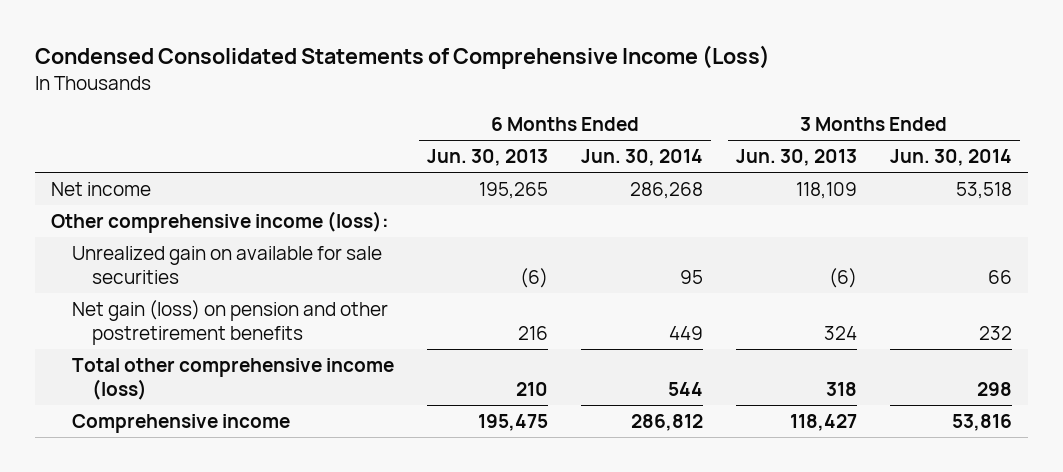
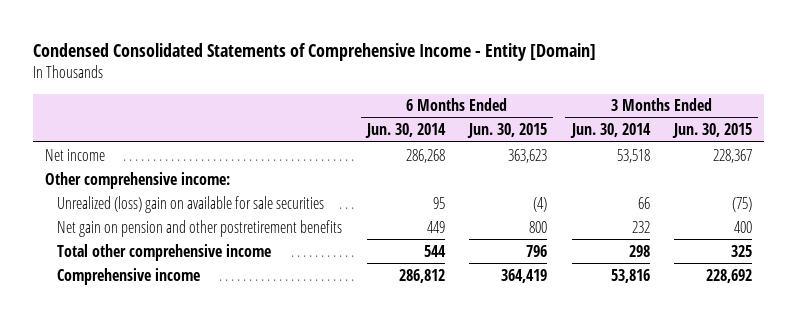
- Condensed Consolidated Statements of Comprehensive Income (Loss)
+ Condensed Consolidated Statements of Comprehensive Income - Entity [Domain]
- | 6 Months Ended Jun. 30, 2013 | 6 Months Ended Jun. 30, 2014 | 3 Months Ended Jun. 30, 2013 | 3 Months Ended Jun. 30, 2014
+ | 6 Months Ended Jun. 30, 2014 | 6 Months Ended Jun. 30, 2015 | 3 Months Ended Jun. 30, 2014 | 3 Months Ended Jun. 30, 2015
- Other comprehensive income (loss):
- Unrealized gain on available for sale securities | (6) | 95 | (6) | 66
- Net gain (loss) on pension and other postretirement benefits | 216 | 449 | 324 | 232
- Total other comprehensive income (loss) | 210 | 544 | 318 | 298
+ Other comprehensive income:
+ Unrealized (loss) gain on available for sale securities | 95 | (4) | 66 | (75)
+ Net gain on pension and other postretirement benefits | 449 | 800 | 232 | 400
+ Total other comprehensive income | 544 | 796 | 298 | 325

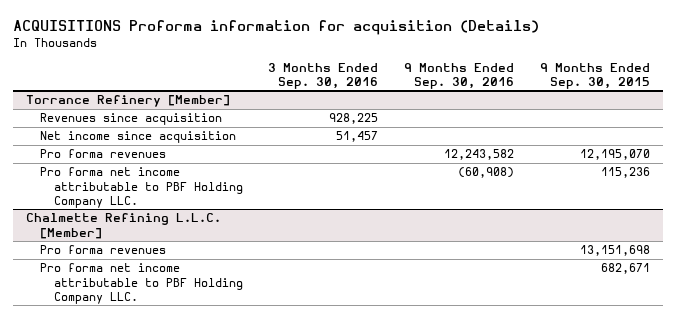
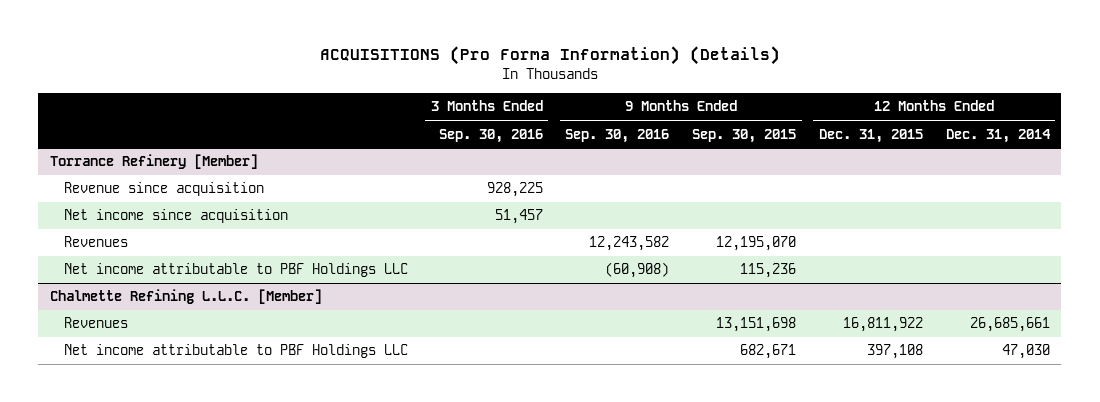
- ACQUISITIONS Proforma information for acquisition (Details)
+ ACQUISITIONS (Pro Forma Information) (Details)
- | 3 Months Ended Sep. 30, 2016 | 9 Months Ended Sep. 30, 2016 | 9 Months Ended Sep. 30, 2015
+ | 3 Months Ended Sep. 30, 2016 | 9 Months Ended Sep. 30, 2016 | 9 Months Ended Sep. 30, 2015 | 12 Months Ended Dec. 31, 2015 | 12 Months Ended Dec. 31, 2014
@ Torrance Refinery [Member]
- Revenues since acquisition | 928,225 | |
+ Revenue since acquisition | 928,225 | | | |
- Pro forma revenues | | 12,243,582 | 12,195,070
- Pro forma net income attributable to PBF Holding Company LLC. | | (60,908) | 115,236
+ Revenues | | 12,243,582 | 12,195,070 | |
+ Net income attributable to PBF Holdings LLC | | (60,908) | 115,236 | |
@ Chalmette Refining L.L.C. [Member]
- Pro forma revenues | | | 13,151,698
- Pro forma net income attributable to PBF Holding Company LLC. | | | 682,671
+ Revenues | | | 13,151,698 | 16,811,922 | 26,685,661
+ Net income attributable to PBF Holdings LLC | | | 682,671 | 397,108 | 47,030

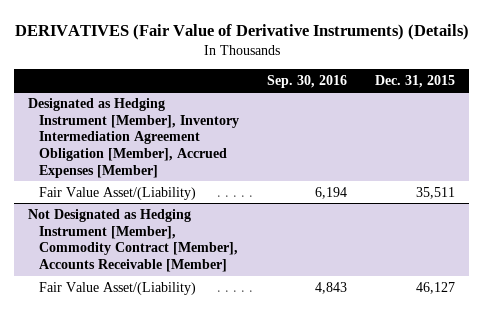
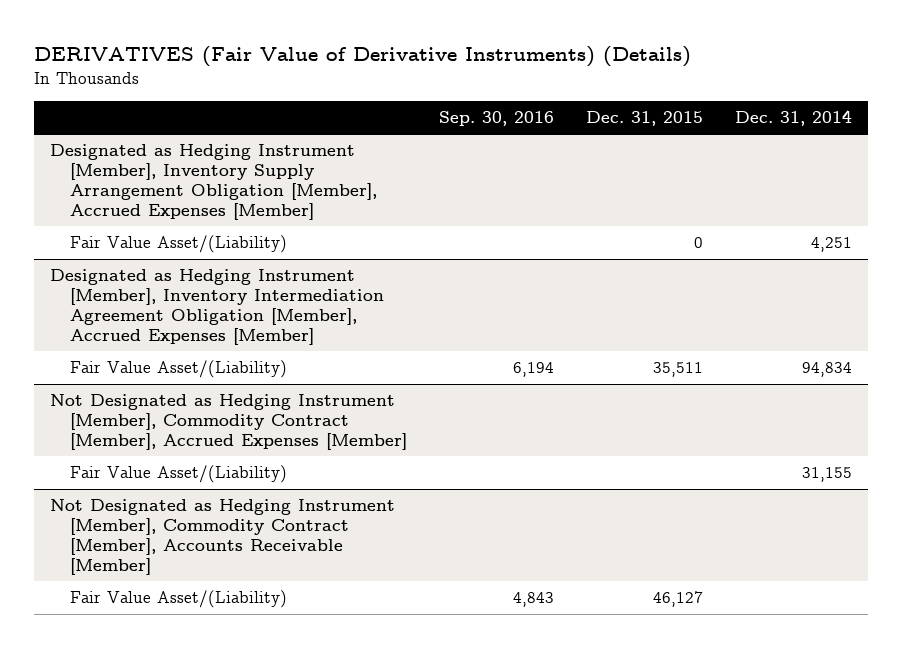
- | Sep. 30, 2016 | Dec. 31, 2015
+ | Sep. 30, 2016 | Dec. 31, 2015 | Dec. 31, 2014
+ Designated as Hedging Instrument [Member], Inventory Supply Arrangement Obligation [Member], Accrued Expenses [Member]
+ Fair Value Asset/(Liability) | | 0 | 4,251
+ Not Designated as Hedging Instrument [Member], Commodity Contract [Member], Accrued Expenses [Member]
+ Fair Value Asset/(Liability) | | | 31,155

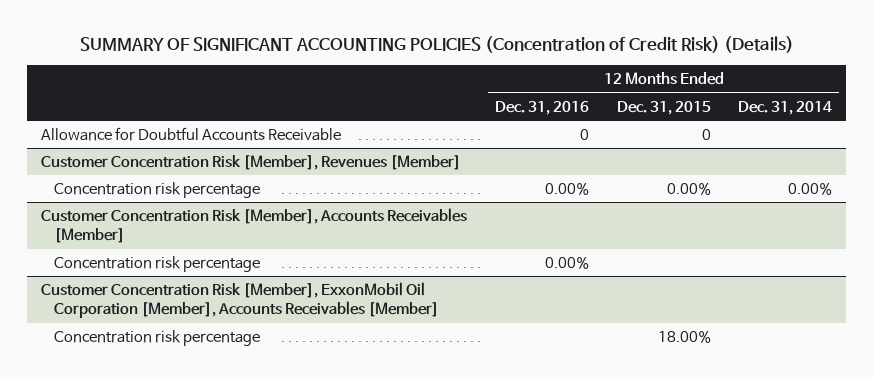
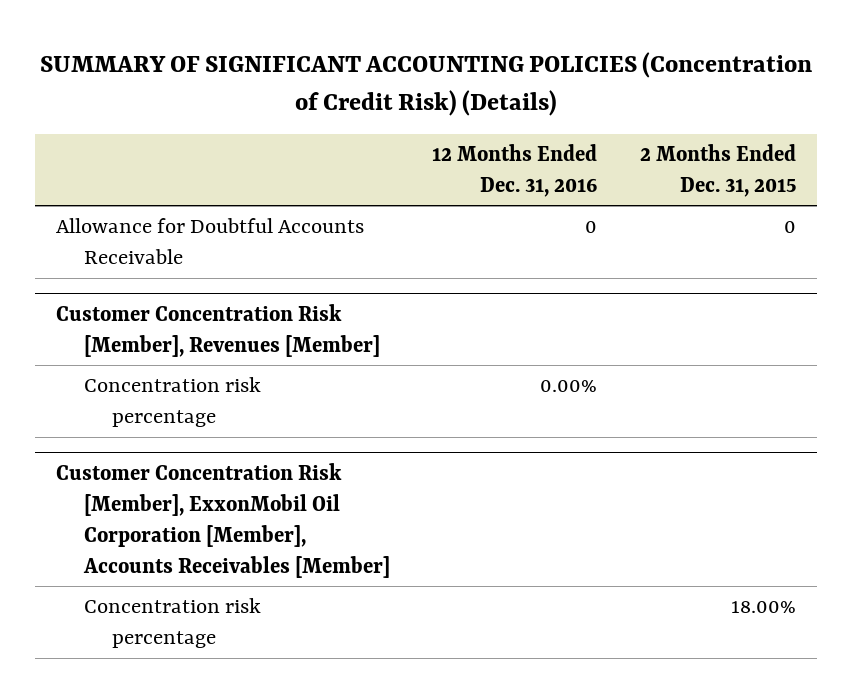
- | 12 Months Ended Dec. 31, 2016 | 12 Months Ended Dec. 31, 2015 | 12 Months Ended Dec. 31, 2014
+ | 12 Months Ended Dec. 31, 2016 | 2 Months Ended Dec. 31, 2015
- Customer Concentration Risk [Member], Accounts Receivables [Member]
- Concentration risk percentage | 0.00% | |

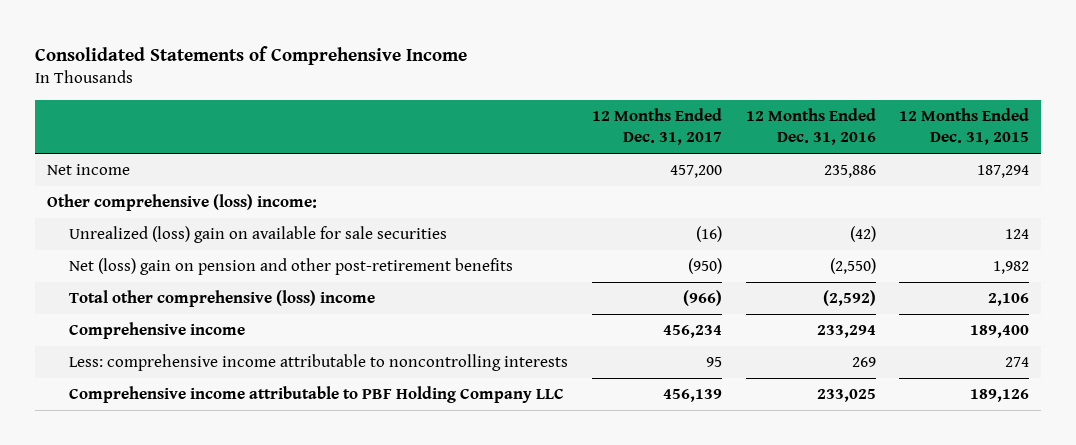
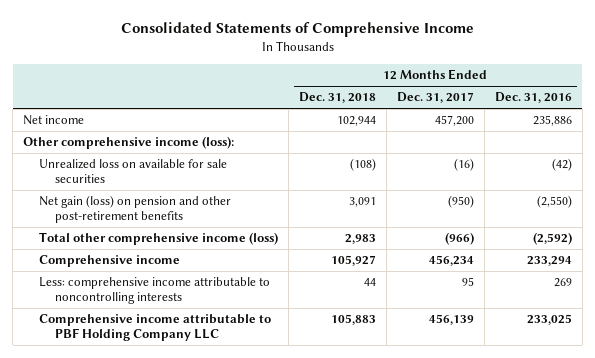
- | 12 Months Ended Dec. 31, 2017 | 12 Months Ended Dec. 31, 2016 | 12 Months Ended Dec. 31, 2015
+ | 12 Months Ended Dec. 31, 2018 | 12 Months Ended Dec. 31, 2017 | 12 Months Ended Dec. 31, 2016
- Other comprehensive (loss) income:
- Unrealized (loss) gain on available for sale securities | (16) | (42) | 124
- Net (loss) gain on pension and other post-retirement benefits | (950) | (2,550) | 1,982
- Total other comprehensive (loss) income | (966) | (2,592) | 2,106
+ Other comprehensive income (loss):
+ Unrealized loss on available for sale securities | (108) | (16) | (42)
+ Net gain (loss) on pension and other post-retirement benefits | 3,091 | (950) | (2,550)
+ Total other comprehensive income (loss) | 2,983 | (966) | (2,592)

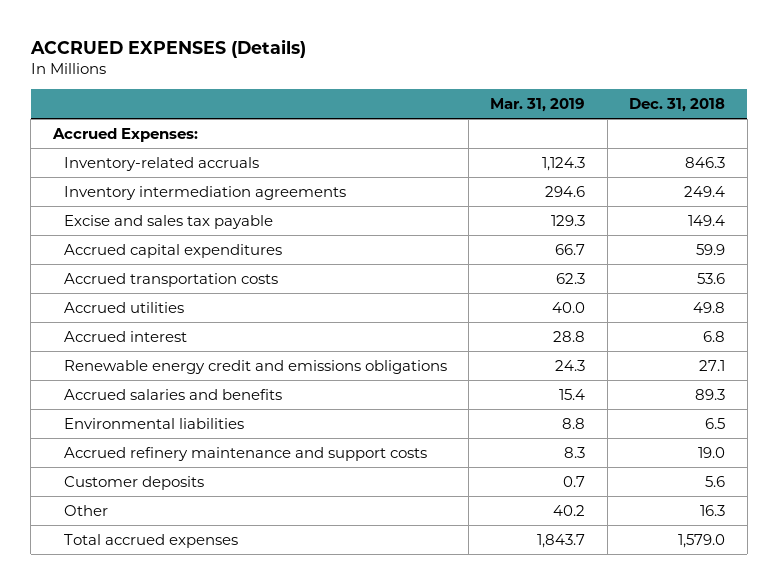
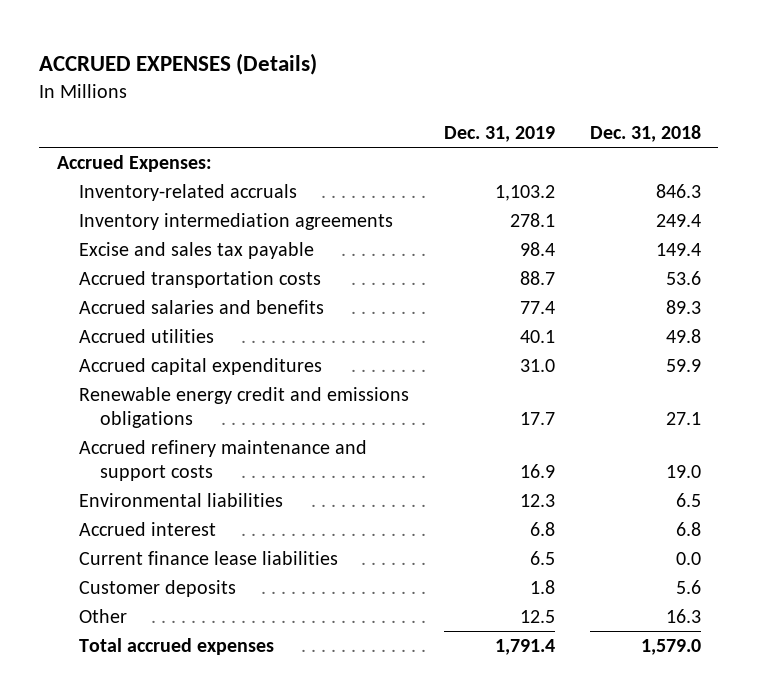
- | Mar. 31, 2019 | Dec. 31, 2018
+ | Dec. 31, 2019 | Dec. 31, 2018
moved up: Accrued salaries and benefits | 77.4 | 89.3
moved down: Accrued capital expenditures | 31.0 | 59.9
moved down: Environmental liabilities | 12.3 | 6.5
moved down: Accrued interest | 6.8 | 6.8
+ Current finance lease liabilities | 6.5 | 0.0

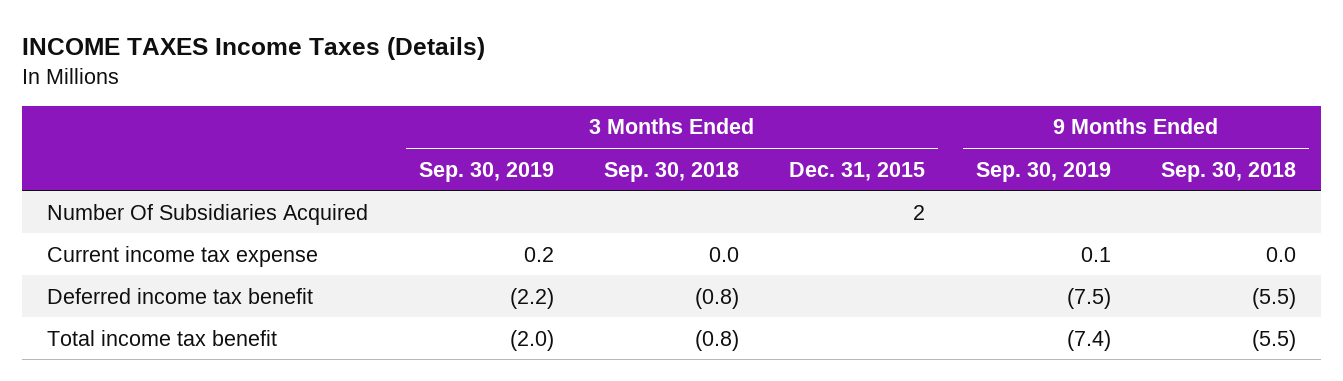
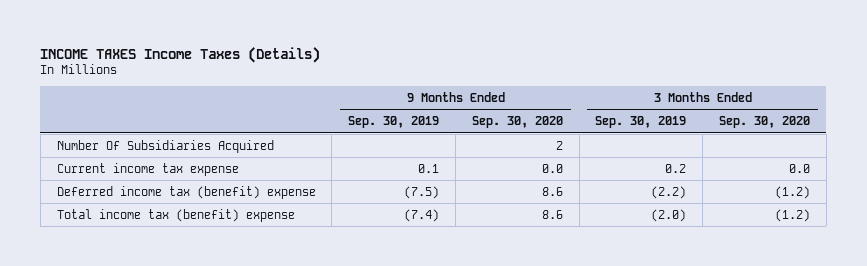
- | 3 Months Ended Sep. 30, 2019 | 3 Months Ended Sep. 30, 2018 | 3 Months Ended Dec. 31, 2015 | 9 Months Ended Sep. 30, 2019 | 9 Months Ended Sep. 30, 2018
+ | 9 Months Ended Sep. 30, 2019 | 9 Months Ended Sep. 30, 2020 | 3 Months Ended Sep. 30, 2019 | 3 Months Ended Sep. 30, 2020
- Deferred income tax benefit | (2.2) | (0.8) | | (7.5) | (5.5)
- Total income tax benefit | (2.0) | (0.8) | | (7.4) | (5.5)
+ Deferred income tax (benefit) expense | (7.5) | 8.6 | (2.2) | (1.2)
+ Total income tax (benefit) expense | (7.4) | 8.6 | (2.0) | (1.2)

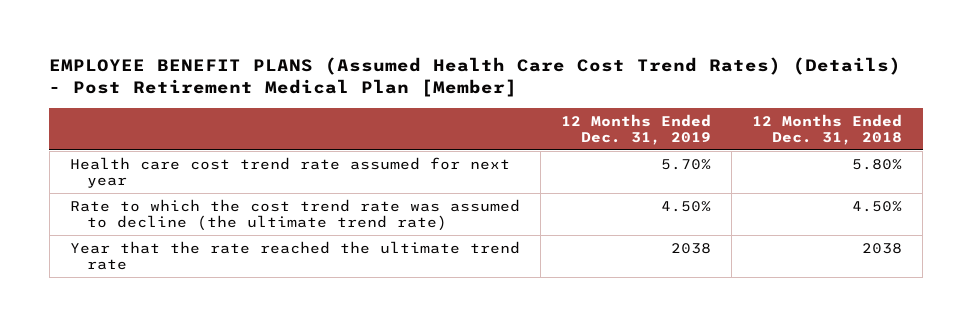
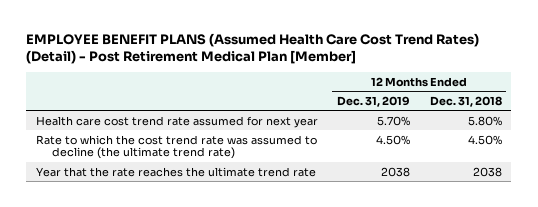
- EMPLOYEE BENEFIT PLANS (Assumed Health Care Cost Trend Rates) (Details) - Post Retirement Medical Plan [Member]
+ EMPLOYEE BENEFIT PLANS (Assumed Health Care Cost Trend Rates) (Detail) - Post Retirement Medical Plan [Member]
- Year that the rate reached the ultimate trend rate | 2038 | 2038
+ Year that the rate reaches the ultimate trend rate | 2038 | 2038

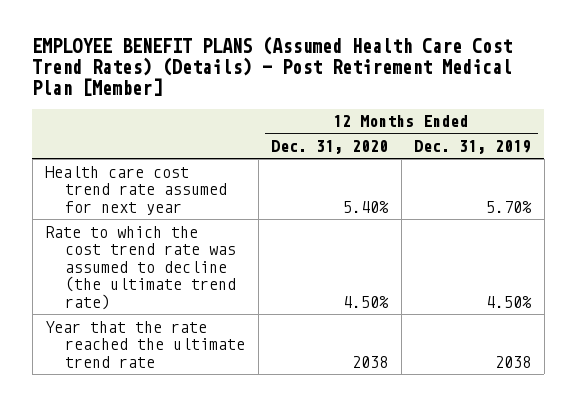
- EMPLOYEE BENEFIT PLANS (Assumed Health Care Cost Trend Rates) (Detail) - Post Retirement Medical Plan [Member]
+ EMPLOYEE BENEFIT PLANS (Assumed Health Care Cost Trend Rates) (Details) - Post Retirement Medical Plan [Member]
- | 12 Months Ended Dec. 31, 2019 | 12 Months Ended Dec. 31, 2018
+ | 12 Months Ended Dec. 31, 2020 | 12 Months Ended Dec. 31, 2019
- Year that the rate reaches the ultimate trend rate | 2038 | 2038
+ Year that the rate reached the ultimate trend rate | 2038 | 2038

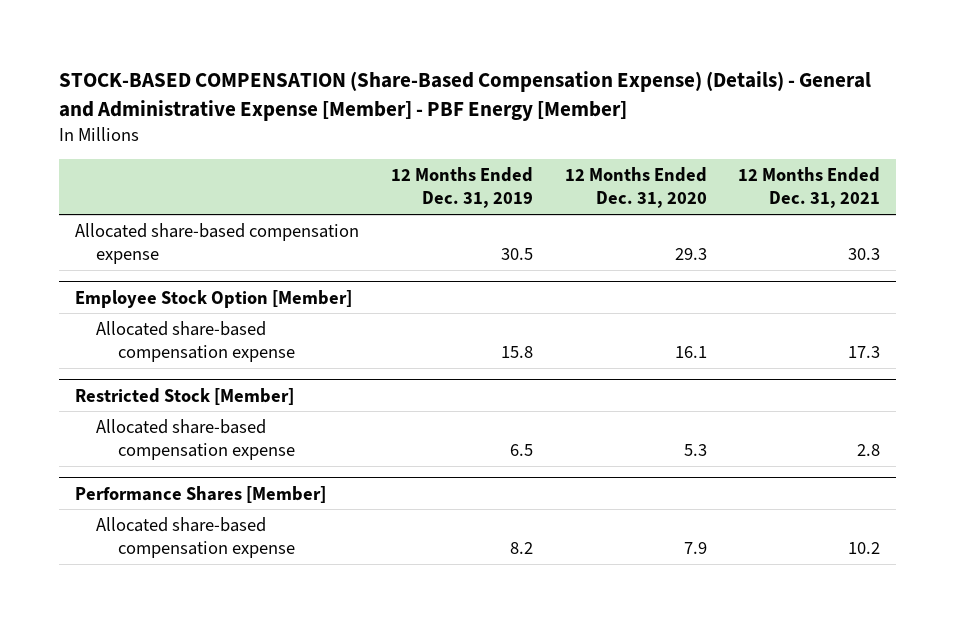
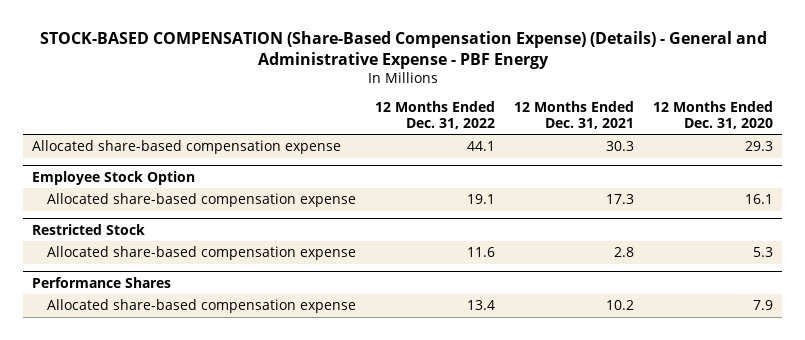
- STOCK-BASED COMPENSATION (Share-Based Compensation Expense) (Details) - General and Administrative Expense [Member] - PBF Energy [Member]
+ STOCK-BASED COMPENSATION (Share-Based Compensation Expense) (Details) - General and Administrative Expense - PBF Energy
- | 12 Months Ended Dec. 31, 2019 | 12 Months Ended Dec. 31, 2020 | 12 Months Ended Dec. 31, 2021
+ | 12 Months Ended Dec. 31, 2022 | 12 Months Ended Dec. 31, 2021 | 12 Months Ended Dec. 31, 2020
- Employee Stock Option [Member]
+ Employee Stock Option
- Restricted Stock [Member]
+ Restricted Stock
- Performance Shares [Member]
+ Performance Shares

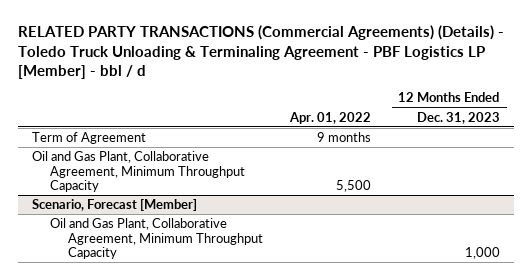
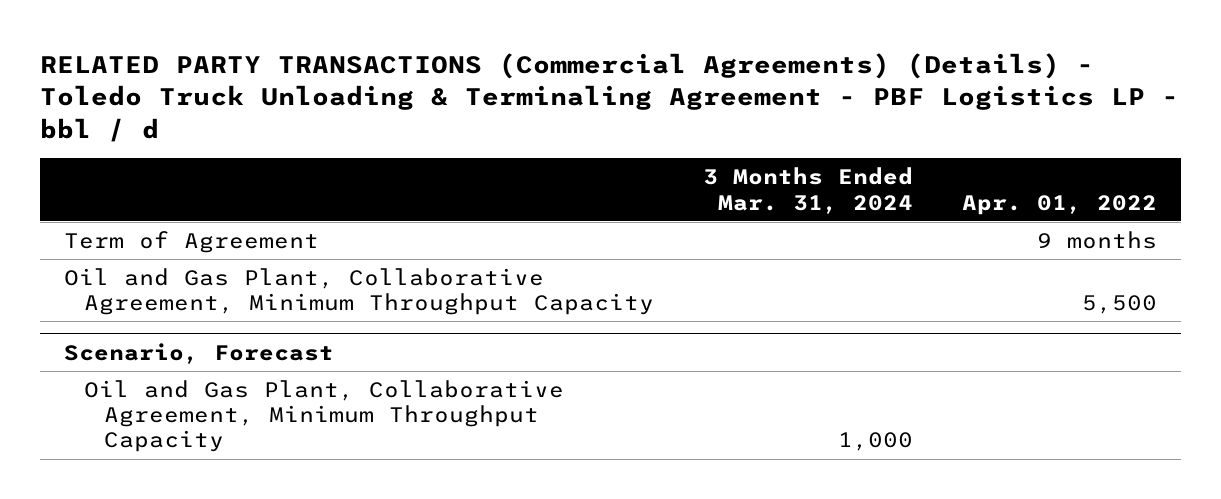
- RELATED PARTY TRANSACTIONS (Commercial Agreements) (Details) - Toledo Truck Unloading & Terminaling Agreement - PBF Logistics LP [Member] - bbl / d
+ RELATED PARTY TRANSACTIONS (Commercial Agreements) (Details) - Toledo Truck Unloading & Terminaling Agreement - PBF Logistics LP - bbl / d
- | Apr. 01, 2022 | 12 Months Ended Dec. 31, 2023
+ | 3 Months Ended Mar. 31, 2024 | Apr. 01, 2022
- Scenario, Forecast [Member]
+ Scenario, Forecast

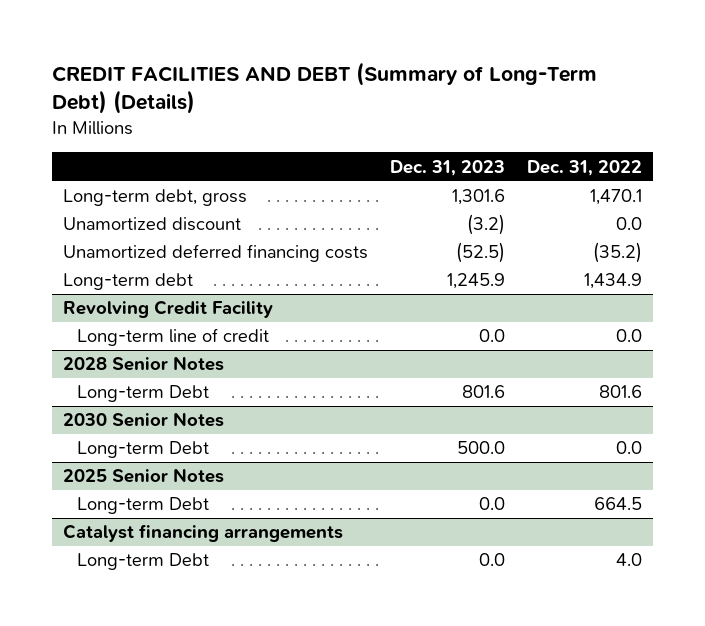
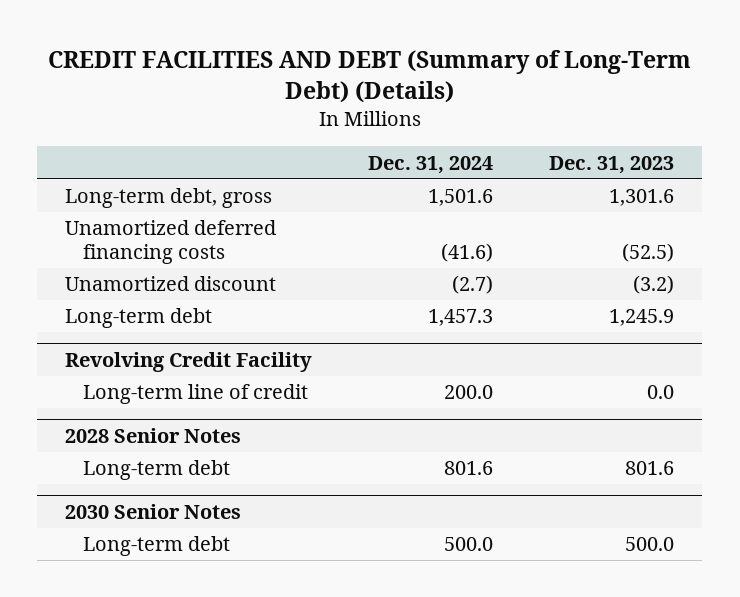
- | Dec. 31, 2023 | Dec. 31, 2022
+ | Dec. 31, 2024 | Dec. 31, 2023
moved down: Unamortized discount | (2.7) | (3.2)
@ 2028 Senior Notes
- Long-term Debt | 801.6 | 801.6
+ Long-term debt | 801.6 | 801.6
@ 2030 Senior Notes
- Long-term Debt | 500.0 | 0.0
- 2025 Senior Notes
- Long-term Debt | 0.0 | 664.5
- Catalyst financing arrangements
- Long-term Debt | 0.0 | 4.0
@ 2030 Senior Notes
+ Long-term debt | 500.0 | 500.0

